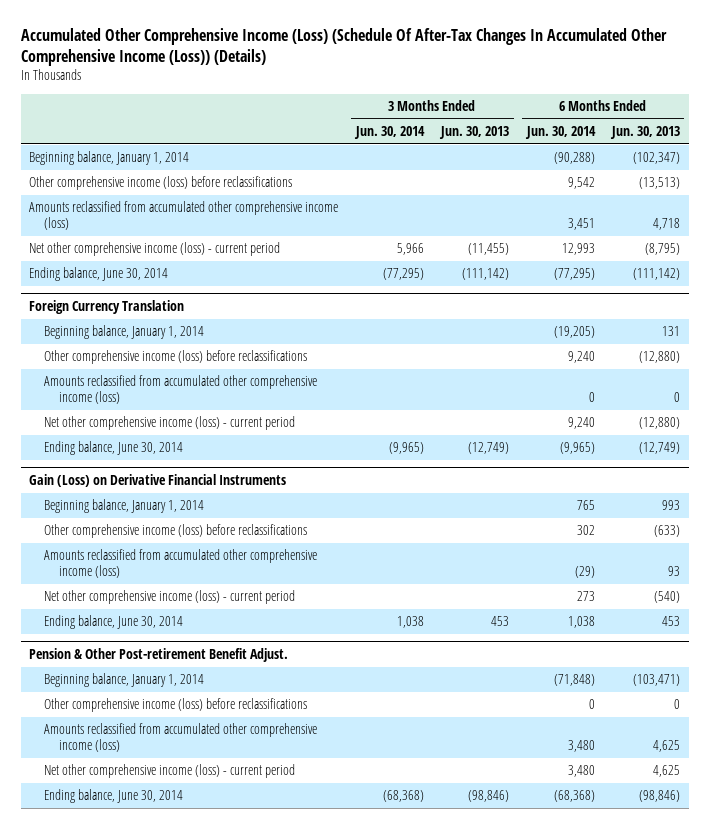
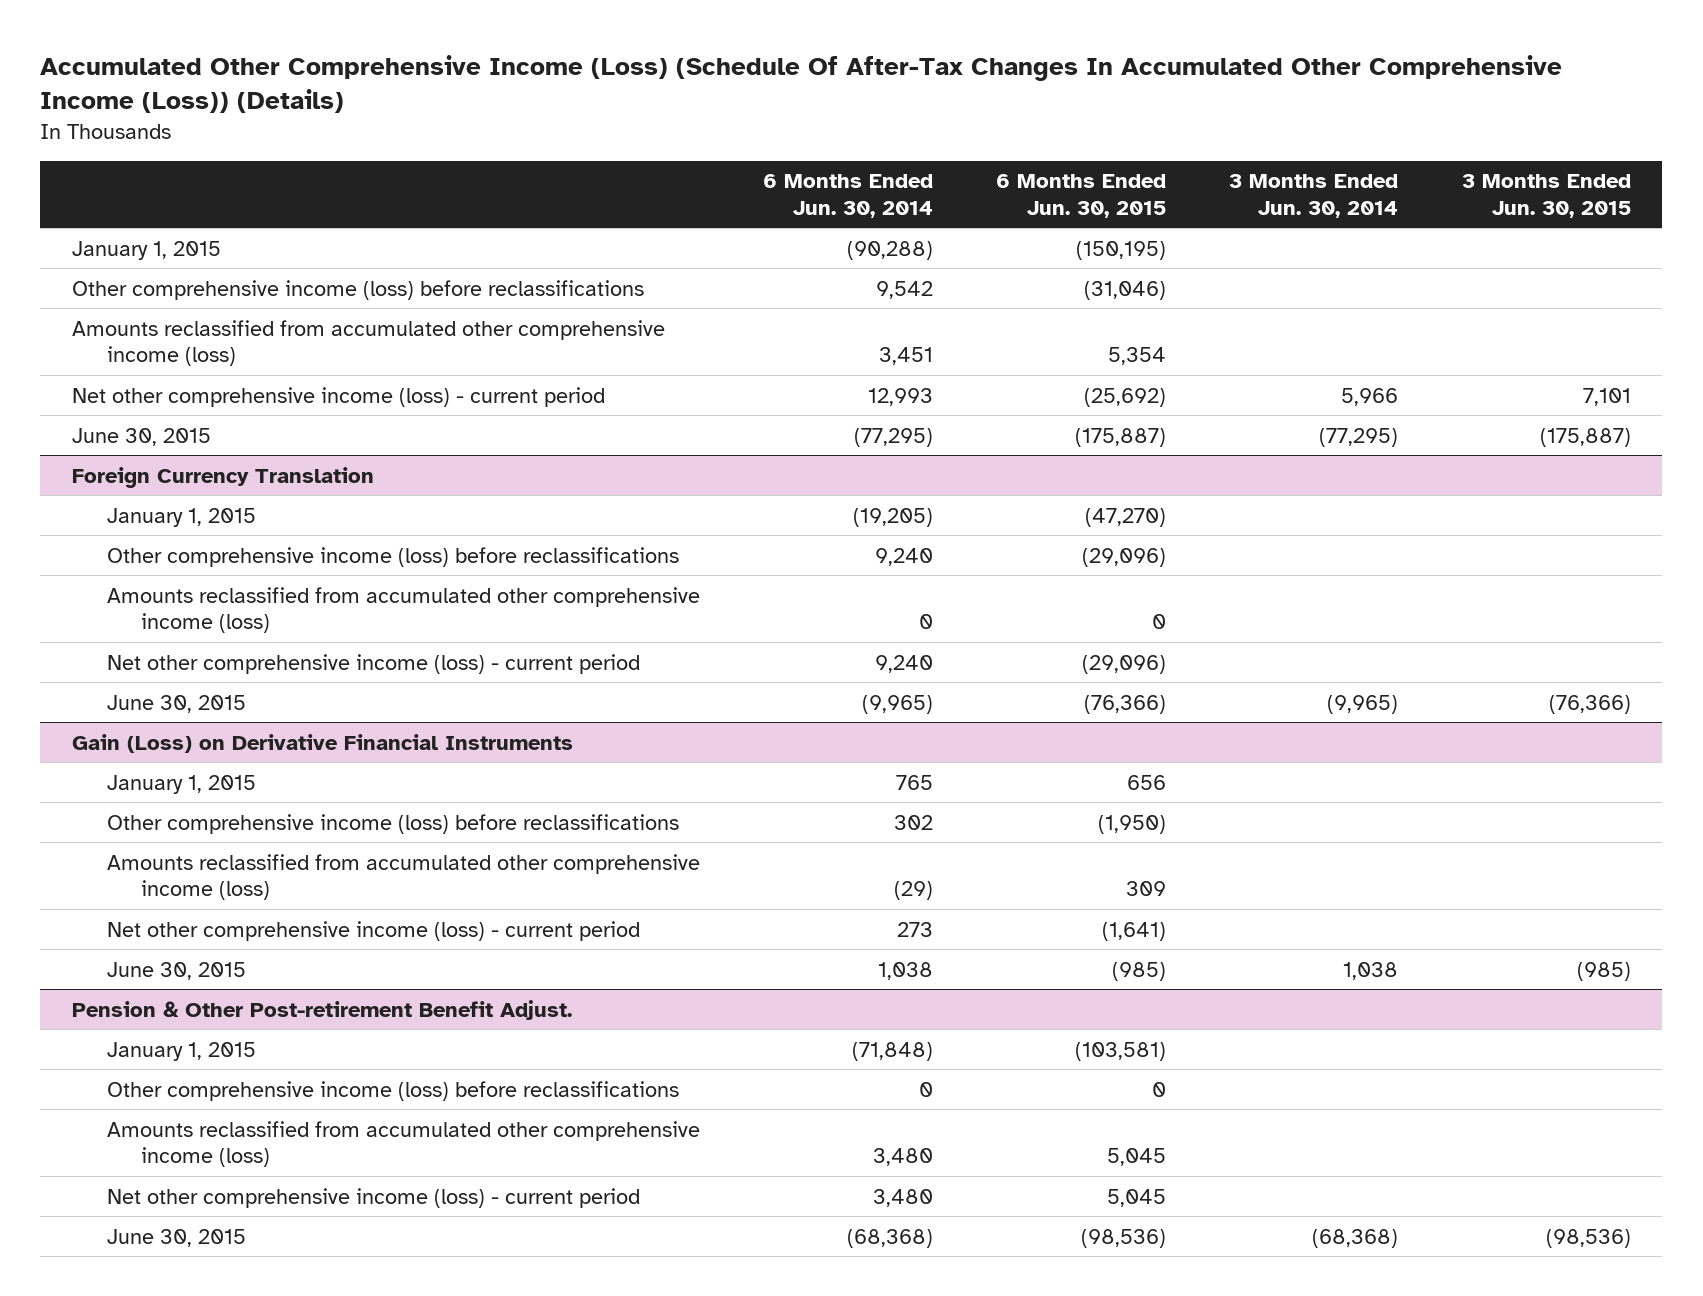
- | 3 Months Ended Jun. 30, 2014 | 3 Months Ended Jun. 30, 2013 | 6 Months Ended Jun. 30, 2014 | 6 Months Ended Jun. 30, 2013
+ | 6 Months Ended Jun. 30, 2014 | 6 Months Ended Jun. 30, 2015 | 3 Months Ended Jun. 30, 2014 | 3 Months Ended Jun. 30, 2015
- Beginning balance, January 1, 2014 | | | (90,288) | (102,347)
+ January 1, 2015 | (90,288) | (150,195) | |
- Ending balance, June 30, 2014 | (77,295) | (111,142) | (77,295) | (111,142)
+ June 30, 2015 | (77,295) | (175,887) | (77,295) | (175,887)
@ Foreign Currency Translation
- Beginning balance, January 1, 2014 | | | (19,205) | 131
+ January 1, 2015 | (19,205) | (47,270) | |
- Ending balance, June 30, 2014 | (9,965) | (12,749) | (9,965) | (12,749)
+ June 30, 2015 | (9,965) | (76,366) | (9,965) | (76,366)
@ Gain (Loss) on Derivative Financial Instruments
- Beginning balance, January 1, 2014 | | | 765 | 993
+ January 1, 2015 | 765 | 656 | |
- Ending balance, June 30, 2014 | 1,038 | 453 | 1,038 | 453
+ June 30, 2015 | 1,038 | (985) | 1,038 | (985)
@ Pension & Other Post-retirement Benefit Adjust.
- Beginning balance, January 1, 2014 | | | (71,848) | (103,471)
+ January 1, 2015 | (71,848) | (103,581) | |
- Ending balance, June 30, 2014 | (68,368) | (98,846) | (68,368) | (98,846)
+ June 30, 2015 | (68,368) | (98,536) | (68,368) | (98,536)

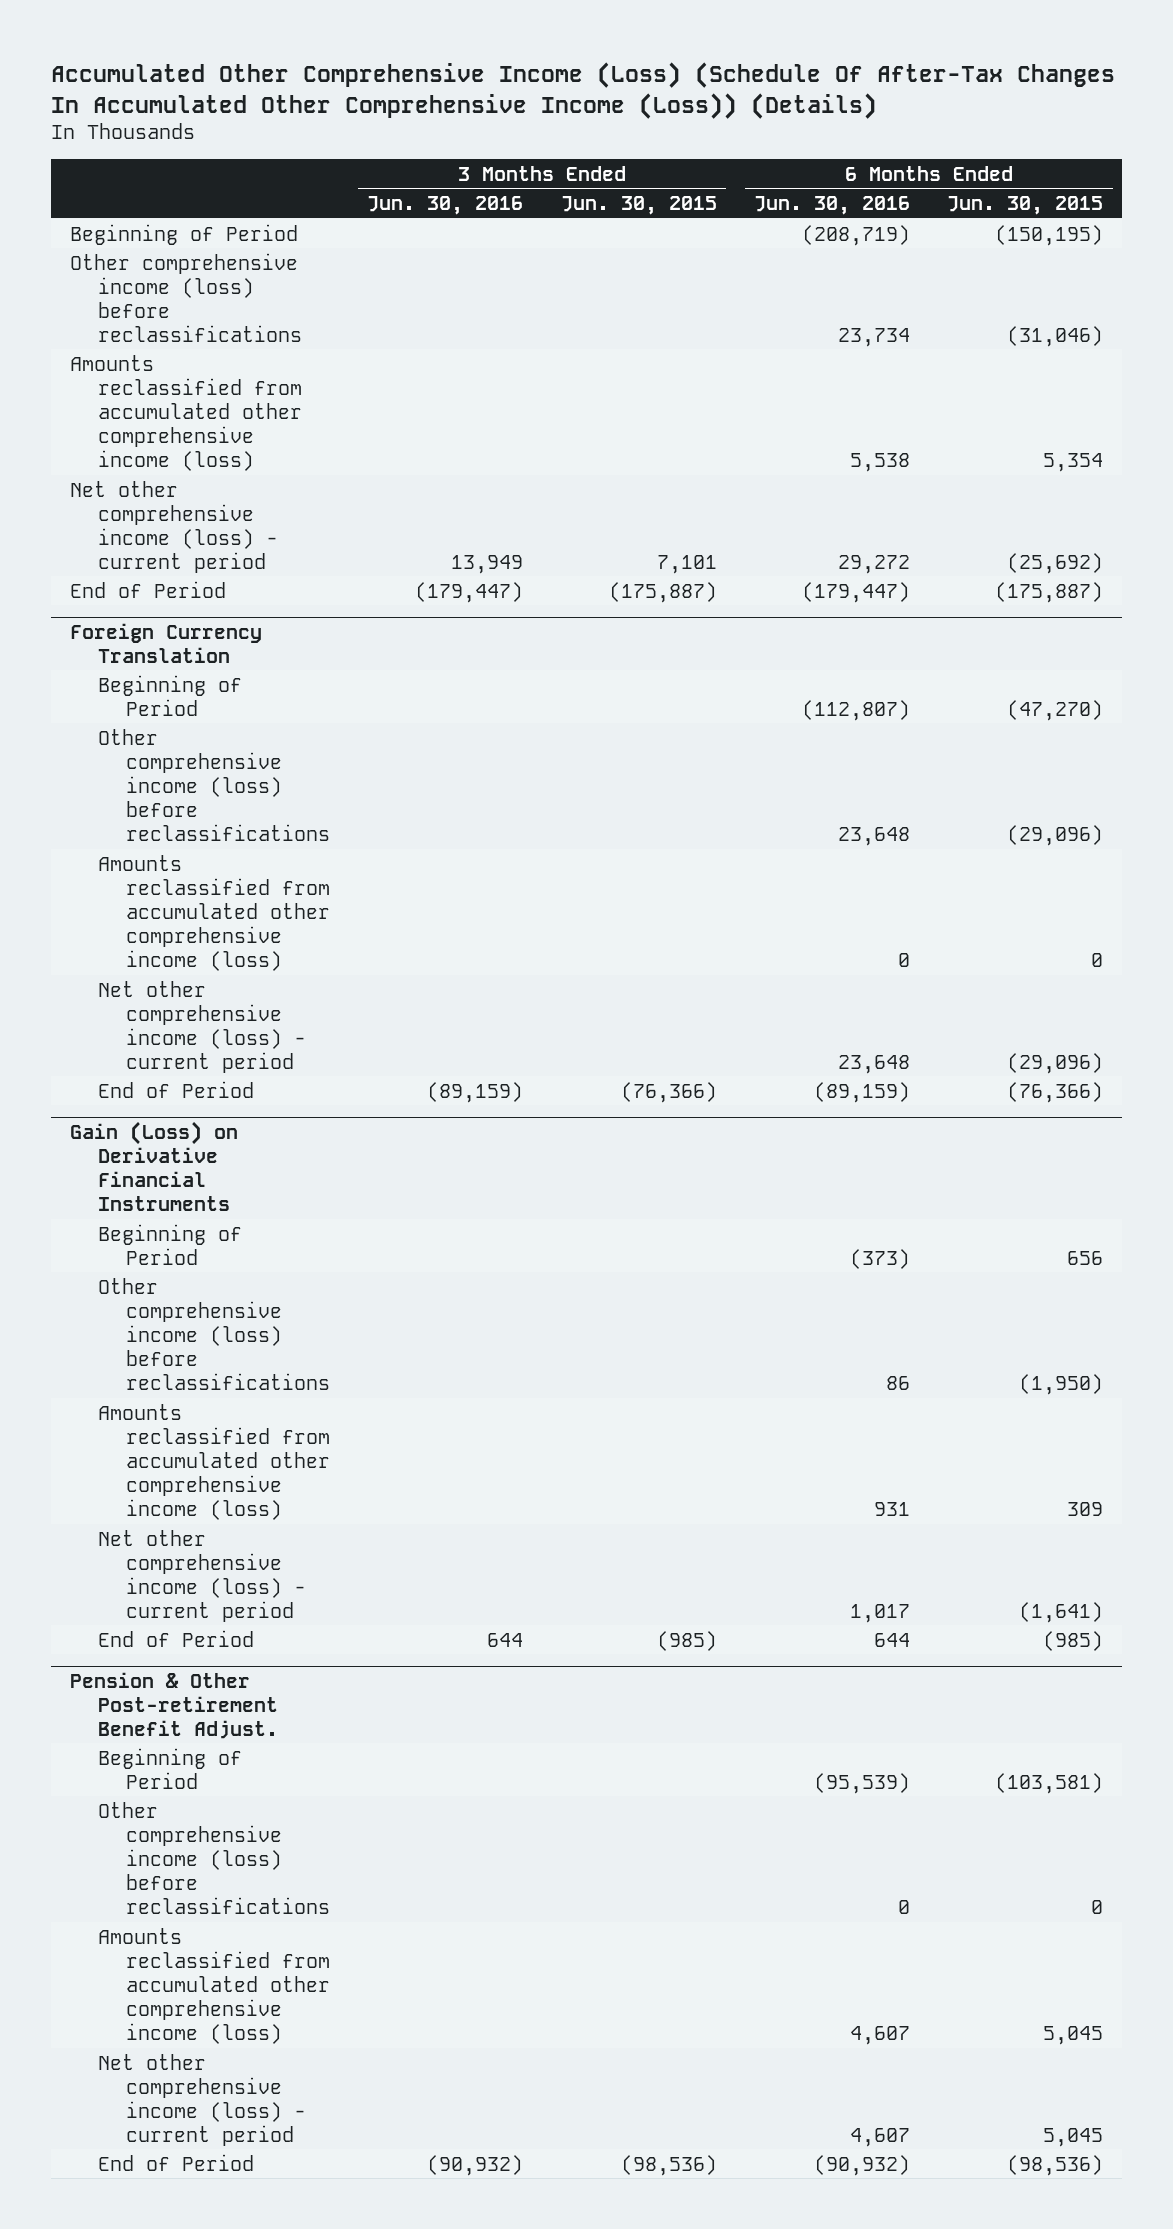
- | 6 Months Ended Jun. 30, 2014 | 6 Months Ended Jun. 30, 2015 | 3 Months Ended Jun. 30, 2014 | 3 Months Ended Jun. 30, 2015
+ | 3 Months Ended Jun. 30, 2016 | 3 Months Ended Jun. 30, 2015 | 6 Months Ended Jun. 30, 2016 | 6 Months Ended Jun. 30, 2015
- January 1, 2015 | (90,288) | (150,195) | |
+ Beginning of Period | | | (208,719) | (150,195)
- June 30, 2015 | (77,295) | (175,887) | (77,295) | (175,887)
+ End of Period | (179,447) | (175,887) | (179,447) | (175,887)
@ Foreign Currency Translation
- January 1, 2015 | (19,205) | (47,270) | |
+ Beginning of Period | | | (112,807) | (47,270)
- June 30, 2015 | (9,965) | (76,366) | (9,965) | (76,366)
+ End of Period | (89,159) | (76,366) | (89,159) | (76,366)
@ Gain (Loss) on Derivative Financial Instruments
- January 1, 2015 | 765 | 656 | |
+ Beginning of Period | | | (373) | 656
- June 30, 2015 | 1,038 | (985) | 1,038 | (985)
+ End of Period | 644 | (985) | 644 | (985)
@ Pension & Other Post-retirement Benefit Adjust.
- January 1, 2015 | (71,848) | (103,581) | |
+ Beginning of Period | | | (95,539) | (103,581)
- June 30, 2015 | (68,368) | (98,536) | (68,368) | (98,536)
+ End of Period | (90,932) | (98,536) | (90,932) | (98,536)

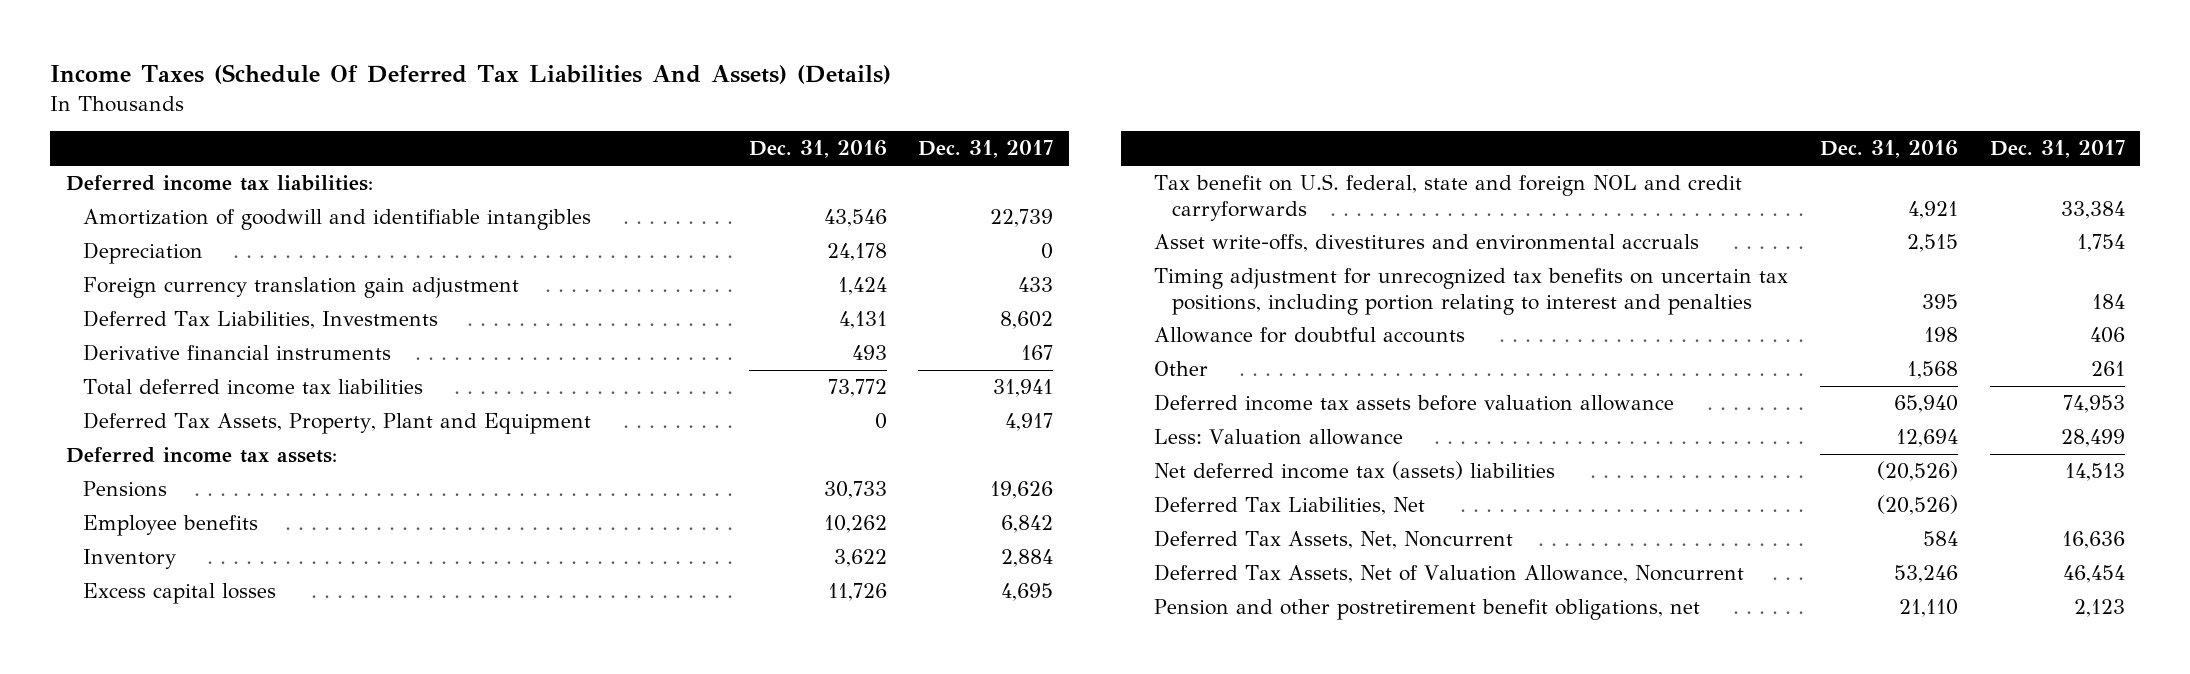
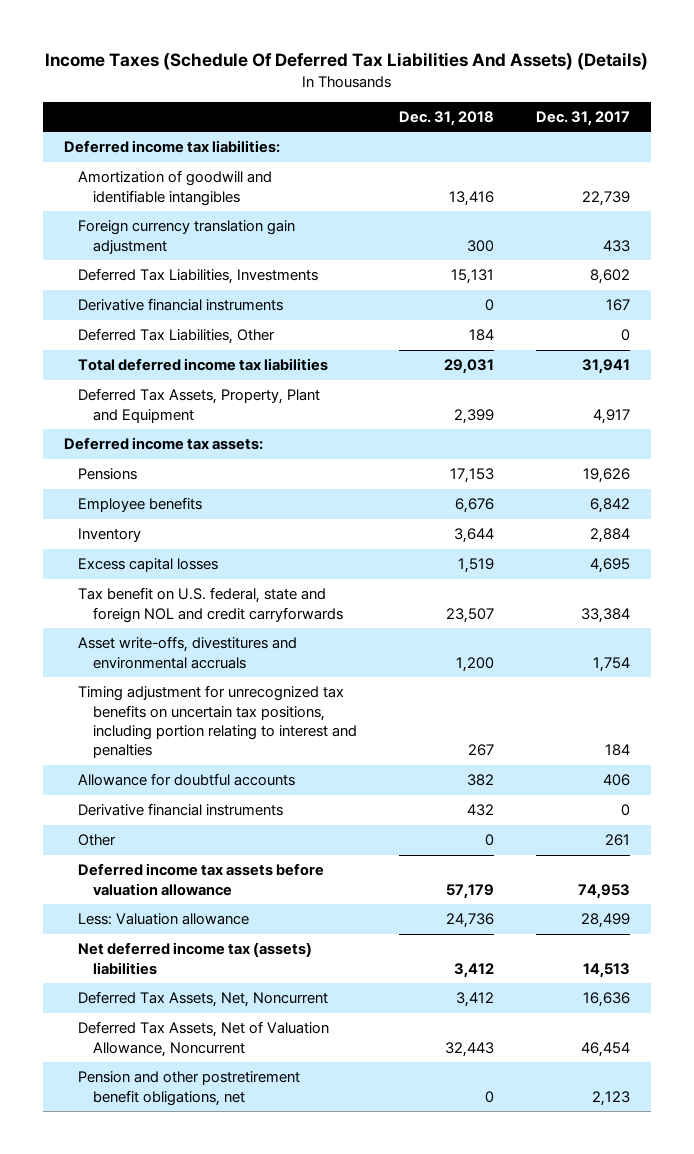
- | Dec. 31, 2016 | Dec. 31, 2017
+ | Dec. 31, 2018 | Dec. 31, 2017
- Depreciation | 24,178 | 0
+ Deferred Tax Liabilities, Other | 184 | 0
+ Derivative financial instruments | 432 | 0
- Deferred Tax Liabilities, Net | (20,526) |

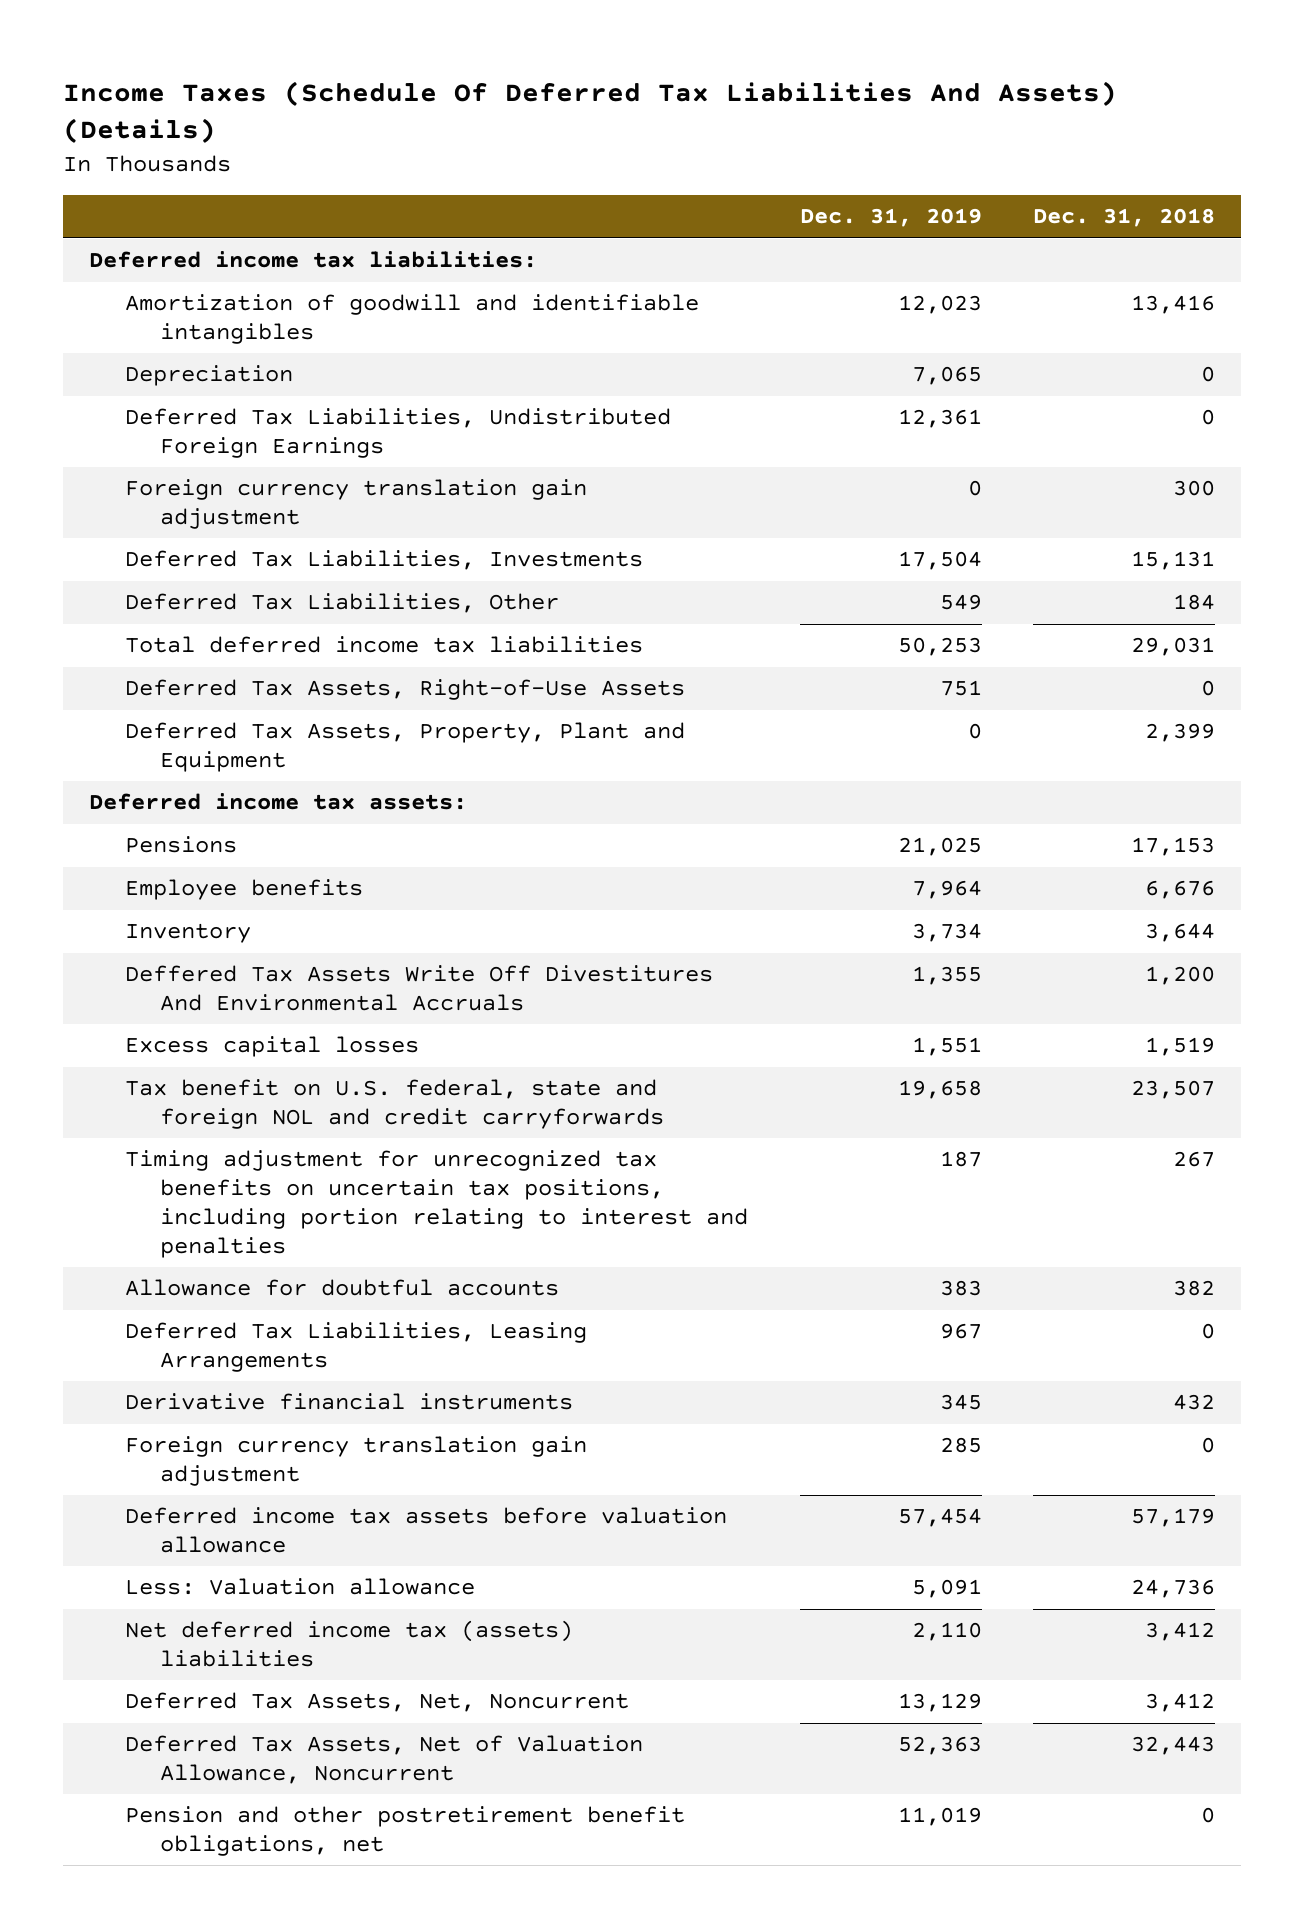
- | Dec. 31, 2018 | Dec. 31, 2017
+ | Dec. 31, 2019 | Dec. 31, 2018
+ Depreciation | 7,065 | 0
+ Deferred Tax Liabilities, Undistributed Foreign Earnings | 12,361 | 0
- Derivative financial instruments | 0 | 167
+ Deferred Tax Assets, Right-of-Use Assets | 751 | 0
+ Deffered Tax Assets Write Off Divestitures And Environmental Accruals | 1,355 | 1,200
- Asset write-offs, divestitures and environmental accruals | 1,200 | 1,754
+ Deferred Tax Liabilities, Leasing Arrangements | 967 | 0
- Other | 0 | 261
+ Foreign currency translation gain adjustment | 285 | 0

